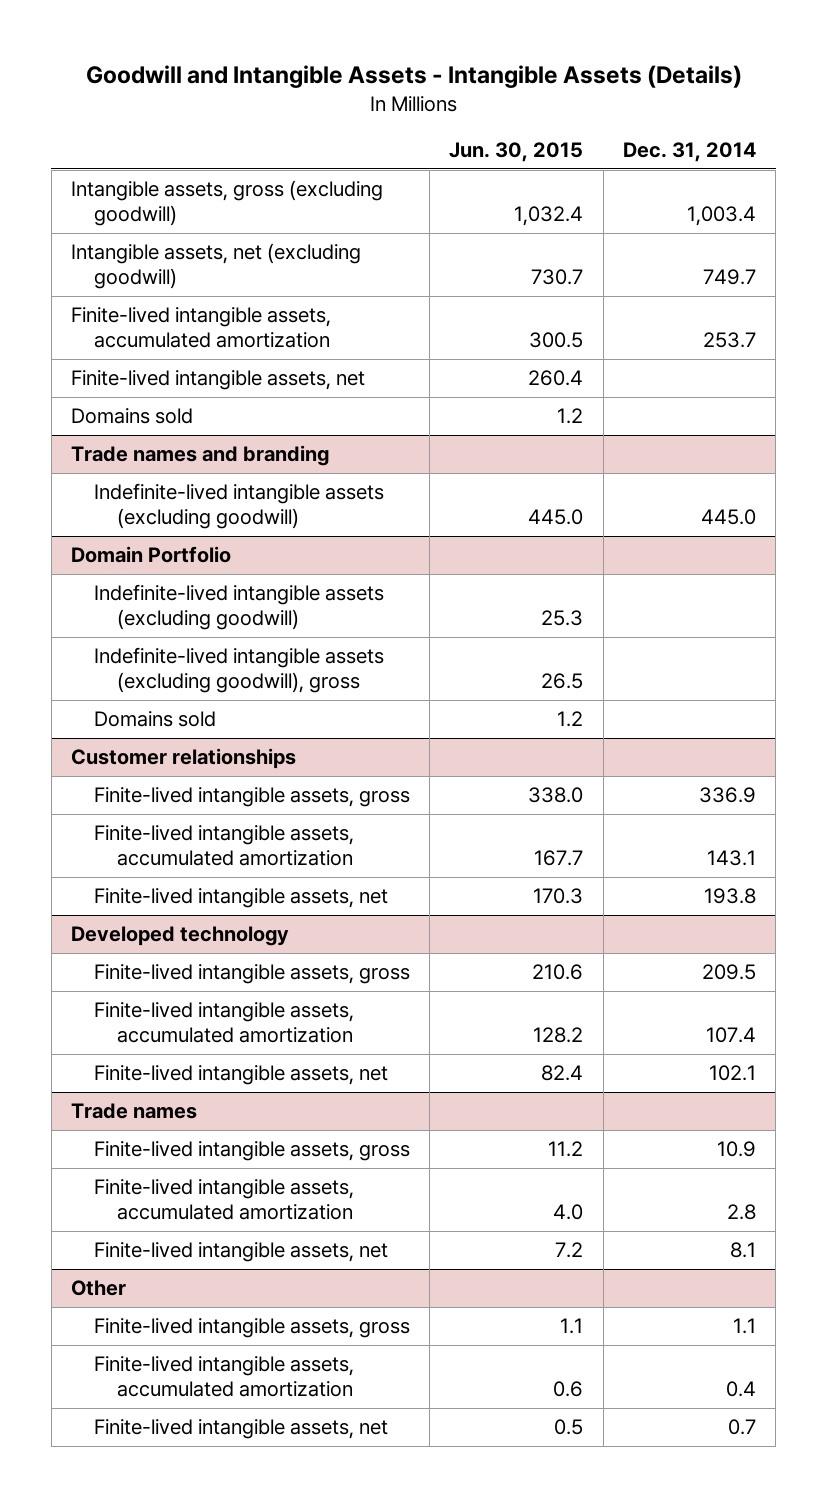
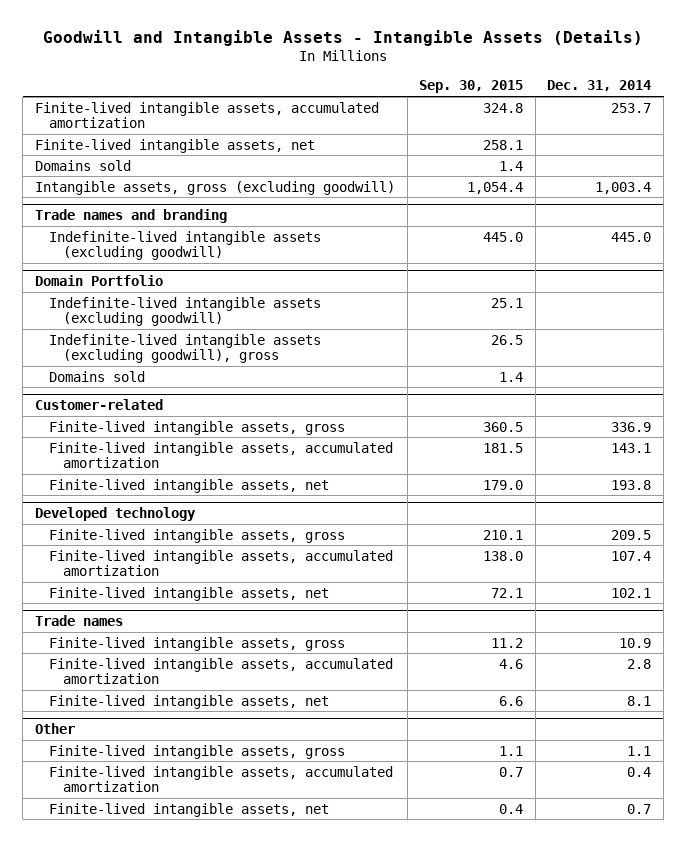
- | Jun. 30, 2015 | Dec. 31, 2014
+ | Sep. 30, 2015 | Dec. 31, 2014
- Intangible assets, net (excluding goodwill) | 730.7 | 749.7
moved down: Intangible assets, gross (excluding goodwill) | 1,054.4 | 1,003.4
- Customer relationships
+ Customer-related

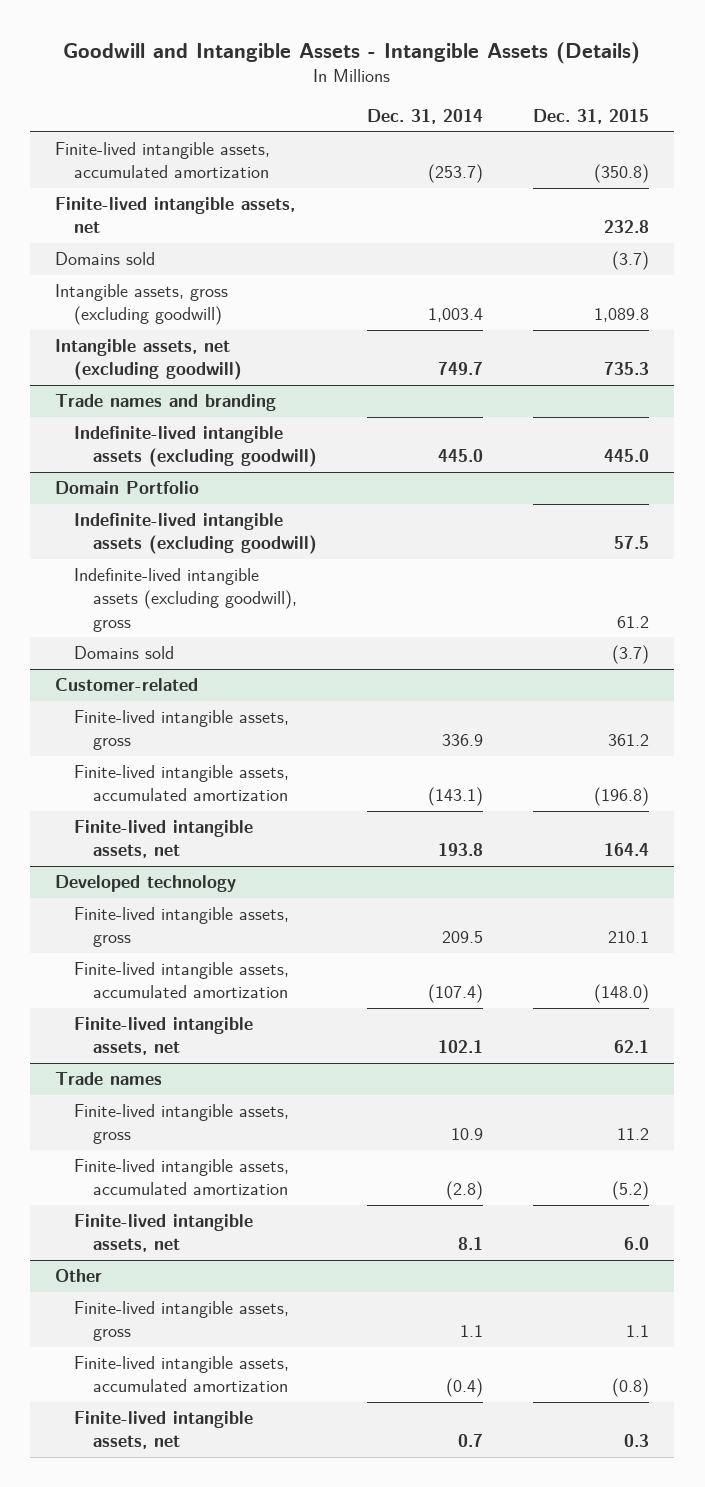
- | Sep. 30, 2015 | Dec. 31, 2014
+ | Dec. 31, 2014 | Dec. 31, 2015
- Finite-lived intangible assets, accumulated amortization | 324.8 | 253.7
+ Finite-lived intangible assets, accumulated amortization | (253.7) | (350.8)
+ Intangible assets, net (excluding goodwill) | 749.7 | 735.3
@ Customer-related
- Finite-lived intangible assets, accumulated amortization | 181.5 | 143.1
+ Finite-lived intangible assets, accumulated amortization | (143.1) | (196.8)
@ Developed technology
- Finite-lived intangible assets, accumulated amortization | 138.0 | 107.4
+ Finite-lived intangible assets, accumulated amortization | (107.4) | (148.0)
@ Trade names
- Finite-lived intangible assets, accumulated amortization | 4.6 | 2.8
+ Finite-lived intangible assets, accumulated amortization | (2.8) | (5.2)
@ Other
- Finite-lived intangible assets, accumulated amortization | 0.7 | 0.4
+ Finite-lived intangible assets, accumulated amortization | (0.4) | (0.8)

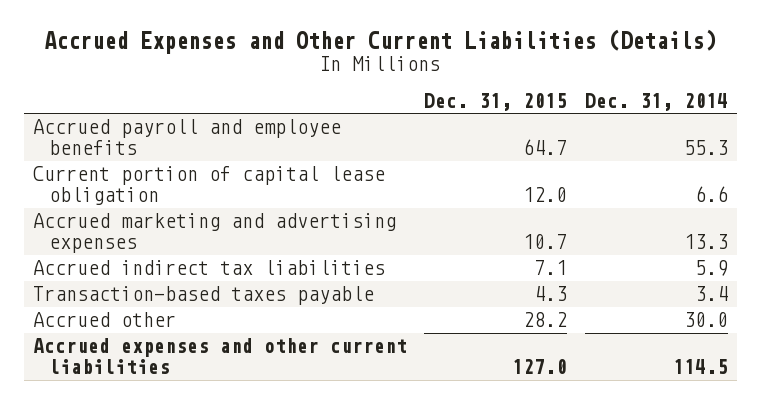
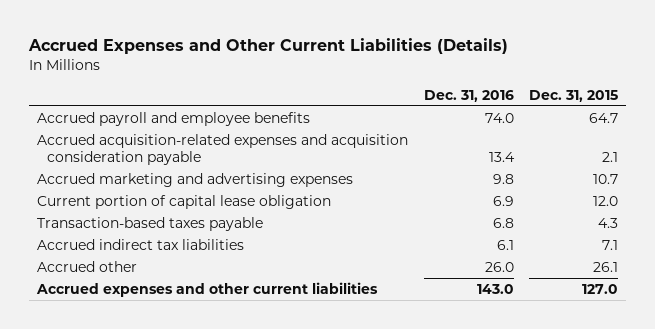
- | Dec. 31, 2015 | Dec. 31, 2014
+ | Dec. 31, 2016 | Dec. 31, 2015
+ Accrued acquisition-related expenses and acquisition consideration payable | 13.4 | 2.1
moved down: Current portion of capital lease obligation | 6.9 | 12.0
- Accrued other | 28.2 | 30.0
moved down: Accrued indirect tax liabilities | 6.1 | 7.1
+ Accrued other | 26.0 | 26.1

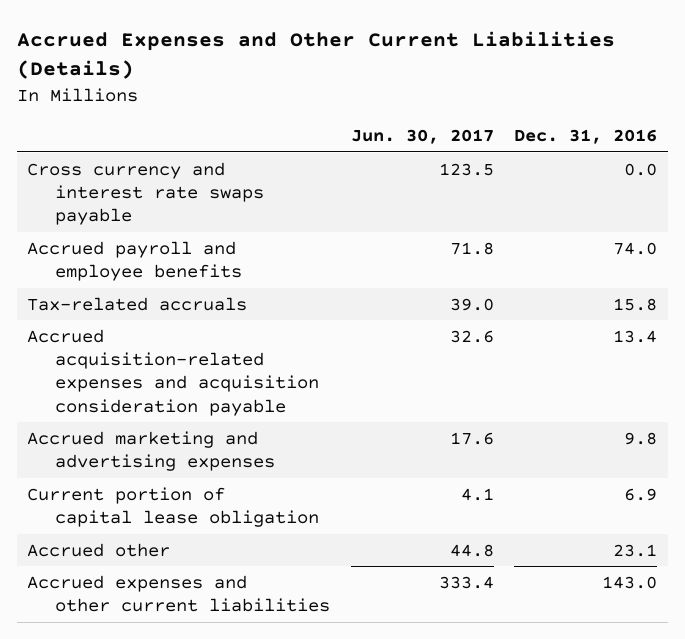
- | Dec. 31, 2016 | Dec. 31, 2015
+ | Jun. 30, 2017 | Dec. 31, 2016
+ Cross currency and interest rate swaps payable | 123.5 | 0.0
+ Tax-related accruals | 39.0 | 15.8
- Transaction-based taxes payable | 6.8 | 4.3
- Accrued indirect tax liabilities | 6.1 | 7.1
- Accrued other | 26.0 | 26.1
+ Accrued other | 44.8 | 23.1

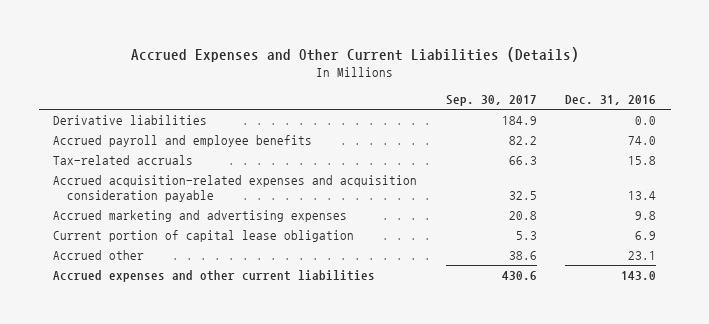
- | Jun. 30, 2017 | Dec. 31, 2016
+ | Sep. 30, 2017 | Dec. 31, 2016
- Cross currency and interest rate swaps payable | 123.5 | 0.0
+ Derivative liabilities | 184.9 | 0.0

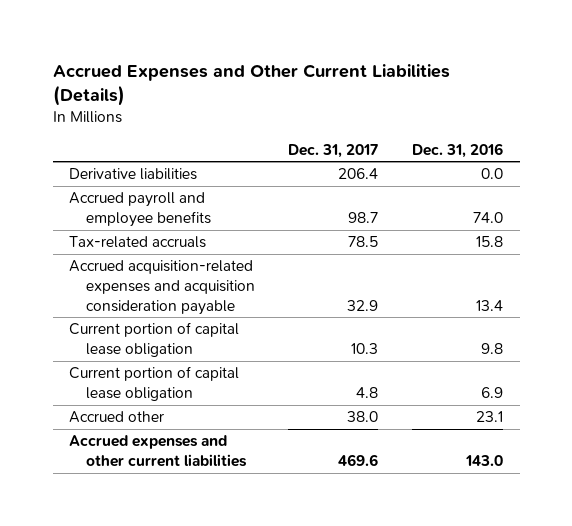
- | Sep. 30, 2017 | Dec. 31, 2016
+ | Dec. 31, 2017 | Dec. 31, 2016
- Accrued marketing and advertising expenses | 20.8 | 9.8
+ Current portion of capital lease obligation | 10.3 | 9.8

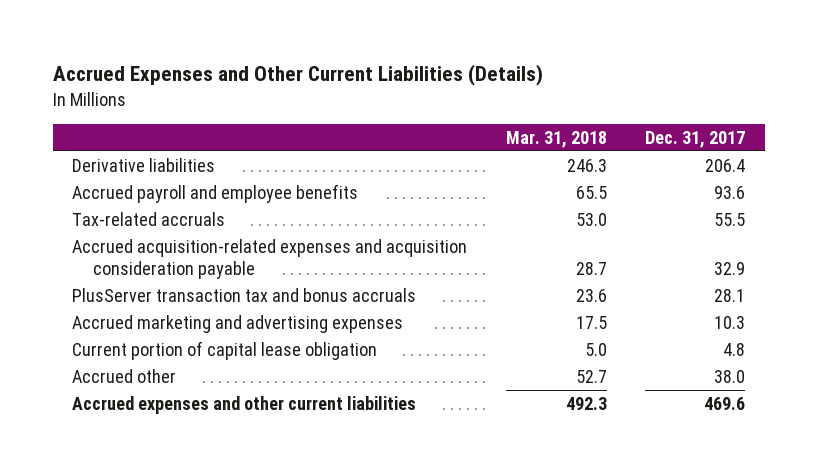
- | Dec. 31, 2017 | Dec. 31, 2016
+ | Mar. 31, 2018 | Dec. 31, 2017
- Accrued payroll and employee benefits | 98.7 | 74.0
- Tax-related accruals | 78.5 | 15.8
+ Accrued payroll and employee benefits | 65.5 | 93.6
+ Tax-related accruals | 53.0 | 55.5
- Current portion of capital lease obligation | 10.3 | 9.8
+ PlusServer transaction tax and bonus accruals | 23.6 | 28.1
+ Accrued marketing and advertising expenses | 17.5 | 10.3

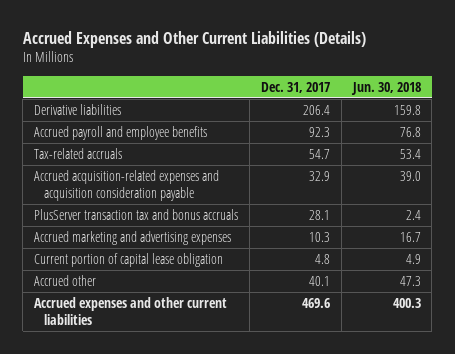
- | Mar. 31, 2018 | Dec. 31, 2017
+ | Dec. 31, 2017 | Jun. 30, 2018
- Accrued payroll and employee benefits | 65.5 | 93.6
- Tax-related accruals | 53.0 | 55.5
+ Accrued payroll and employee benefits | 92.3 | 76.8
+ Tax-related accruals | 54.7 | 53.4
- Accrued other | 52.7 | 38.0
+ Accrued other | 40.1 | 47.3

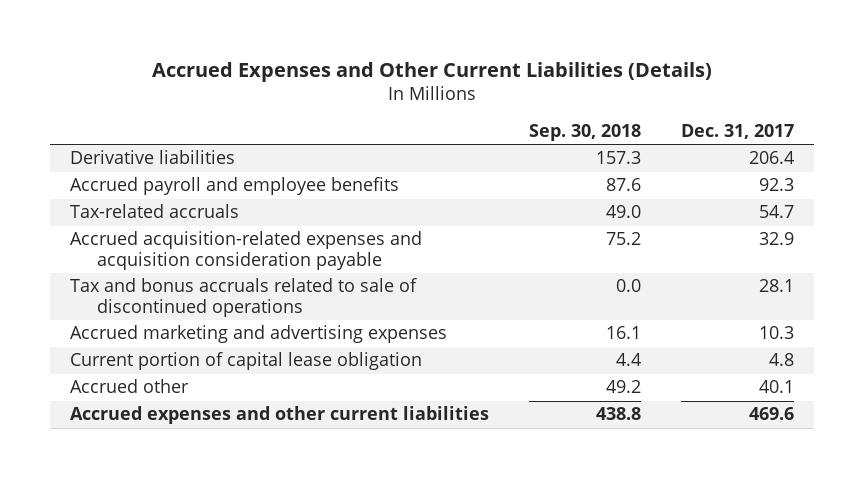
- | Dec. 31, 2017 | Jun. 30, 2018
+ | Sep. 30, 2018 | Dec. 31, 2017
- PlusServer transaction tax and bonus accruals | 28.1 | 2.4
+ Tax and bonus accruals related to sale of discontinued operations | 0.0 | 28.1

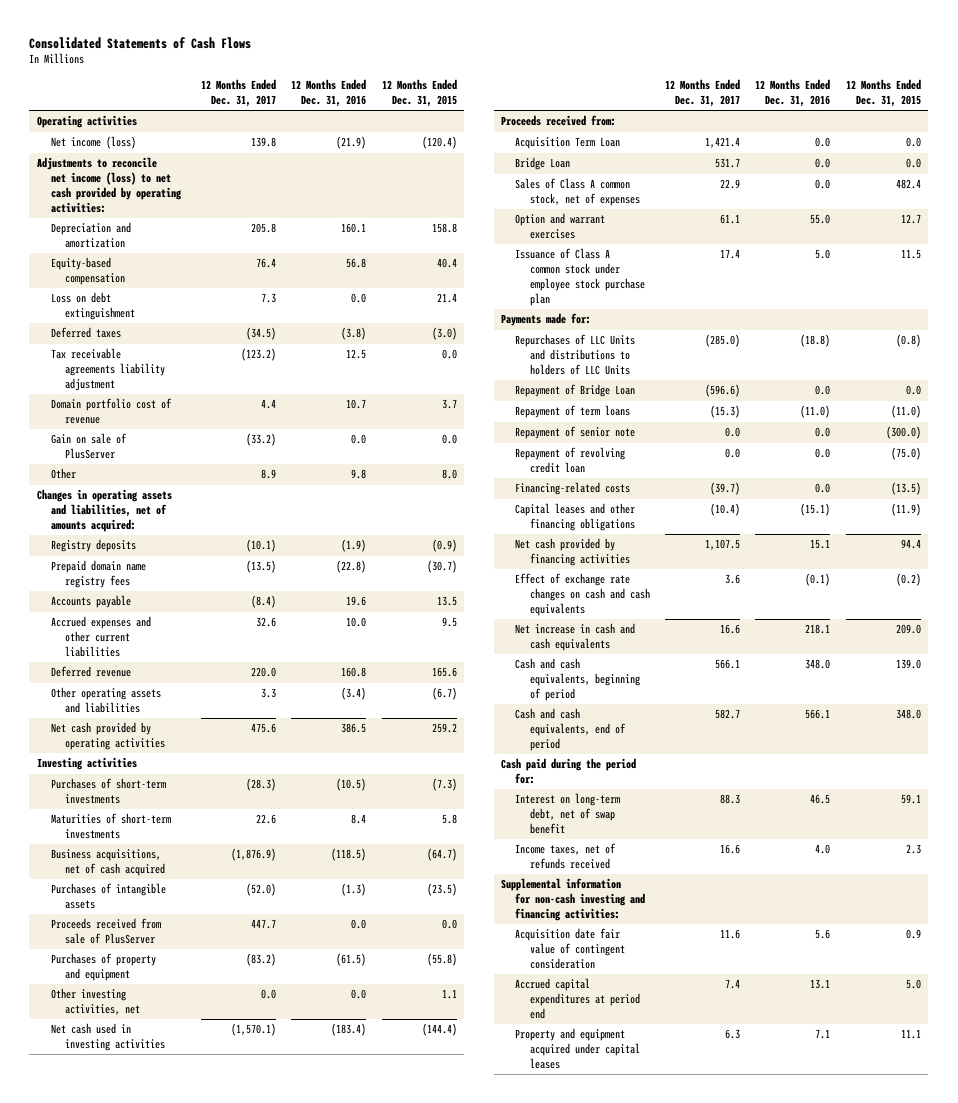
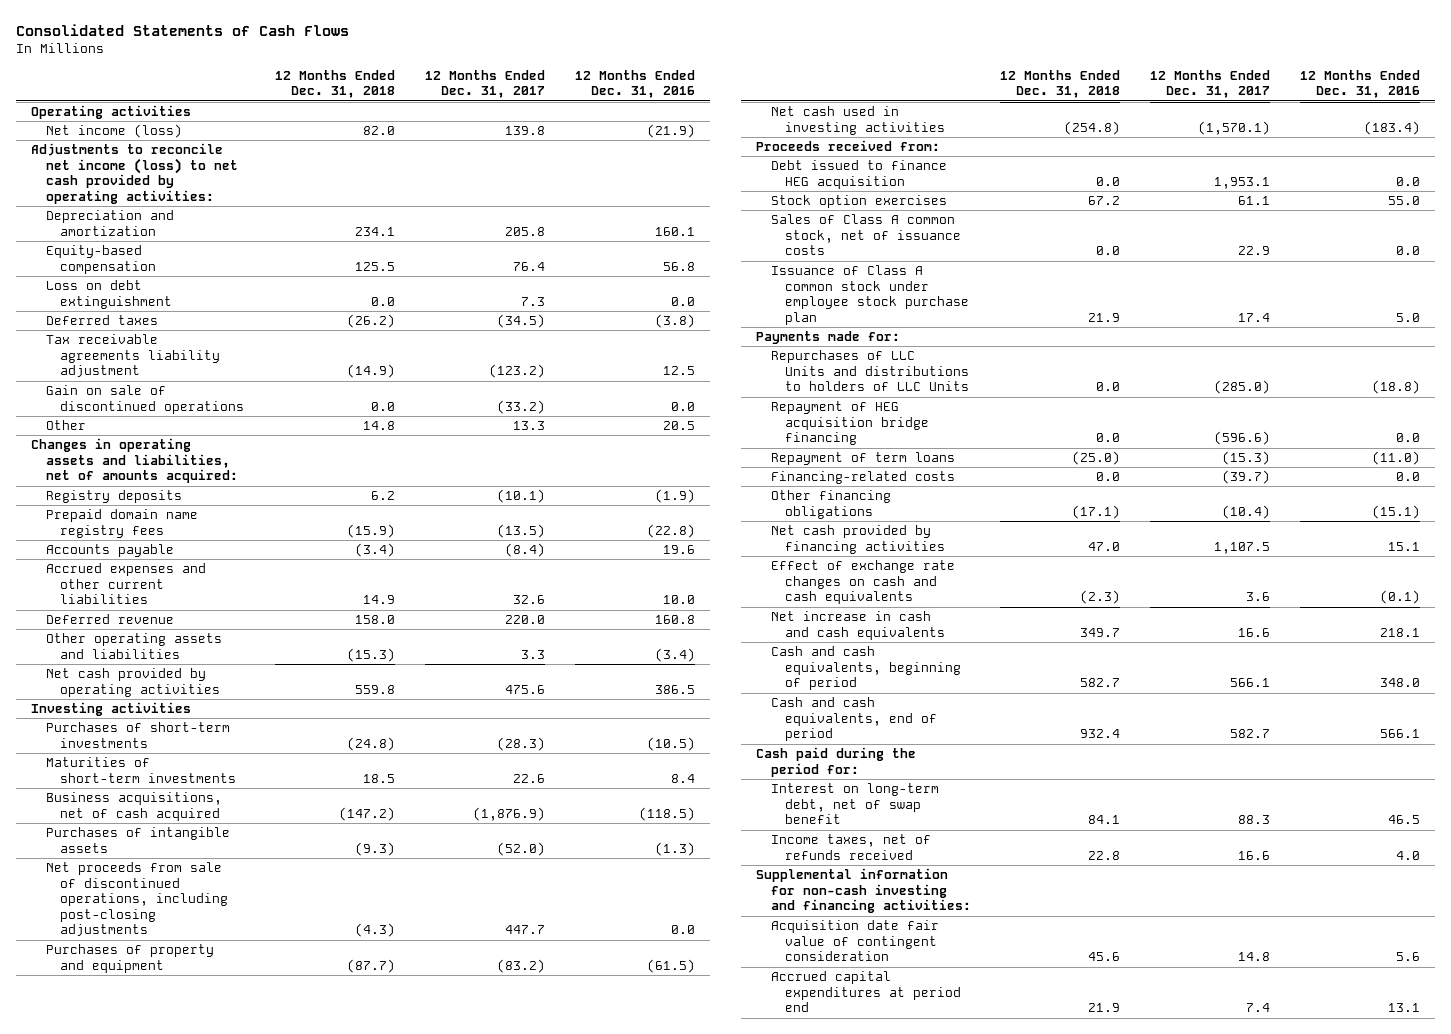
- | 12 Months Ended Dec. 31, 2017 | 12 Months Ended Dec. 31, 2016 | 12 Months Ended Dec. 31, 2015
+ | 12 Months Ended Dec. 31, 2018 | 12 Months Ended Dec. 31, 2017 | 12 Months Ended Dec. 31, 2016
- Domain portfolio cost of revenue | 4.4 | 10.7 | 3.7
- Gain on sale of PlusServer | (33.2) | 0.0 | 0.0
- Other | 8.9 | 9.8 | 8.0
+ Gain on sale of discontinued operations | 0.0 | (33.2) | 0.0
+ Other | 14.8 | 13.3 | 20.5
- Proceeds received from sale of PlusServer | 447.7 | 0.0 | 0.0
+ Net proceeds from sale of discontinued operations, including post-closing adjustments | (4.3) | 447.7 | 0.0
- Other investing activities, net | 0.0 | 0.0 | 1.1
- Acquisition Term Loan | 1,421.4 | 0.0 | 0.0
- Bridge Loan | 531.7 | 0.0 | 0.0
- Sales of Class A common stock, net of expenses | 22.9 | 0.0 | 482.4
- Option and warrant exercises | 61.1 | 55.0 | 12.7
+ Debt issued to finance HEG acquisition | 0.0 | 1,953.1 | 0.0
+ Stock option exercises | 67.2 | 61.1 | 55.0
+ Sales of Class A common stock, net of issuance costs | 0.0 | 22.9 | 0.0
- Repayment of Bridge Loan | (596.6) | 0.0 | 0.0
+ Repayment of HEG acquisition bridge financing | 0.0 | (596.6) | 0.0
- Repayment of senior note | 0.0 | 0.0 | (300.0)
- Repayment of revolving credit loan | 0.0 | 0.0 | (75.0)
- Capital leases and other financing obligations | (10.4) | (15.1) | (11.9)
+ Other financing obligations | (17.1) | (10.4) | (15.1)
- Acquisition date fair value of contingent consideration | 11.6 | 5.6 | 0.9
+ Acquisition date fair value of contingent consideration | 45.6 | 14.8 | 5.6
- Property and equipment acquired under capital leases | 6.3 | 7.1 | 11.1

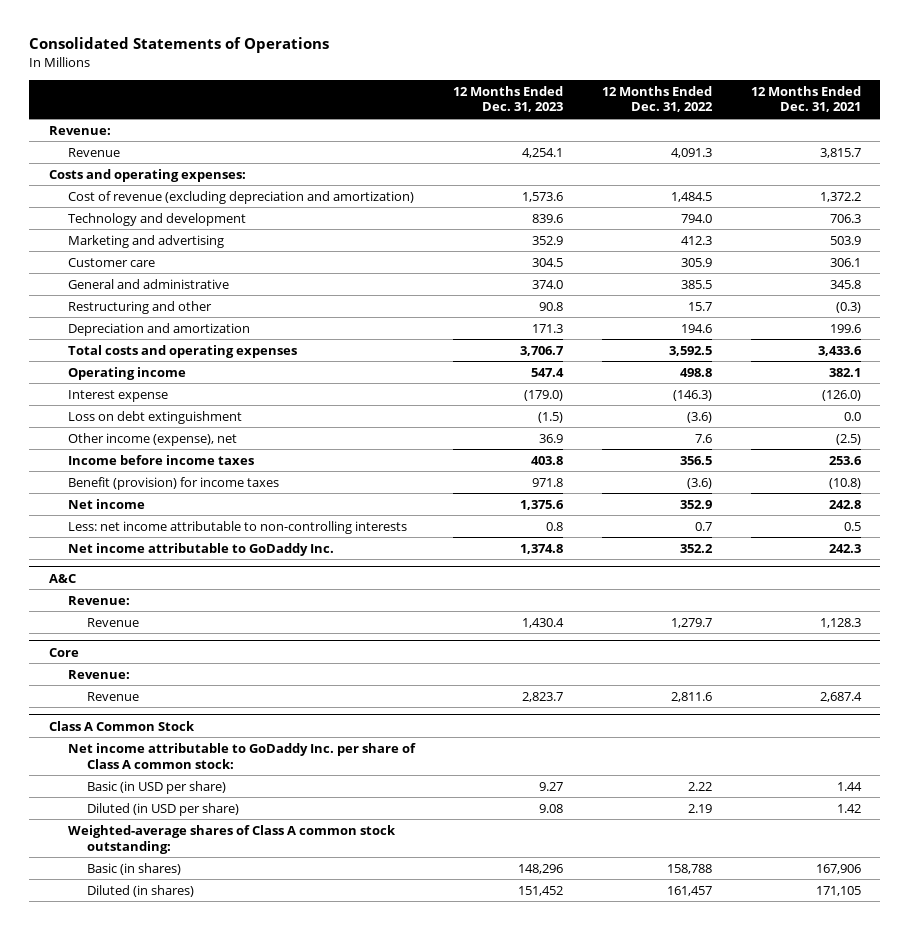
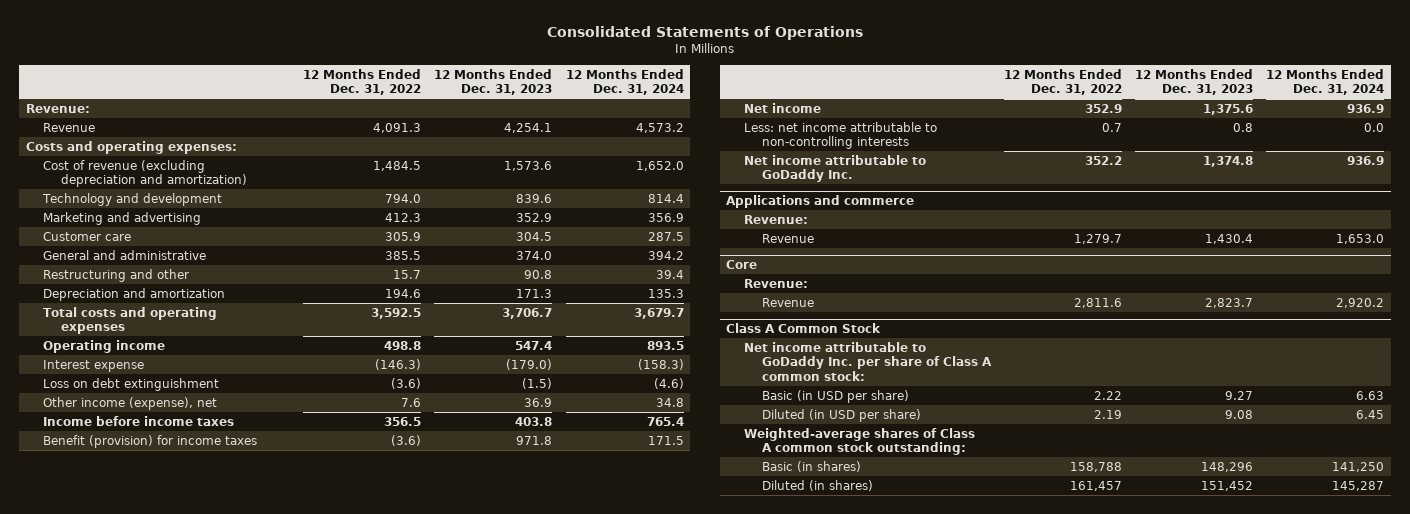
- | 12 Months Ended Dec. 31, 2023 | 12 Months Ended Dec. 31, 2022 | 12 Months Ended Dec. 31, 2021
+ | 12 Months Ended Dec. 31, 2022 | 12 Months Ended Dec. 31, 2023 | 12 Months Ended Dec. 31, 2024
- A&C
+ Applications and commerce

